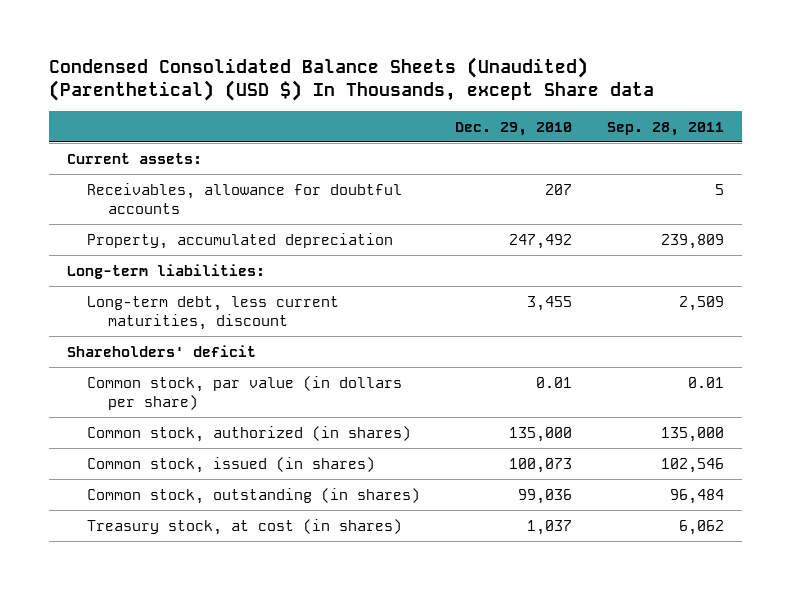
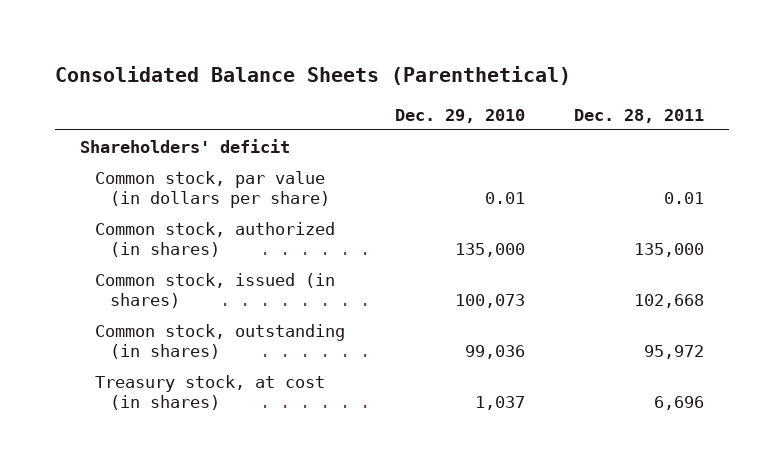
- Condensed Consolidated Balance Sheets (Unaudited) (Parenthetical) (USD $) In Thousands, except Share data
+ Consolidated Balance Sheets (Parenthetical)
- | Dec. 29, 2010 | Sep. 28, 2011
+ | Dec. 29, 2010 | Dec. 28, 2011
- Current assets:
- Receivables, allowance for doubtful accounts | 207 | 5
- Property, accumulated depreciation | 247,492 | 239,809
- Long-term liabilities:
- Long-term debt, less current maturities, discount | 3,455 | 2,509

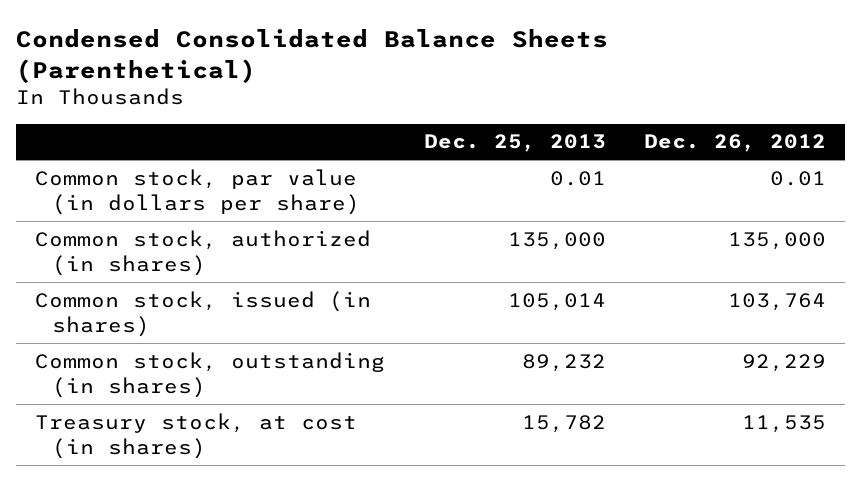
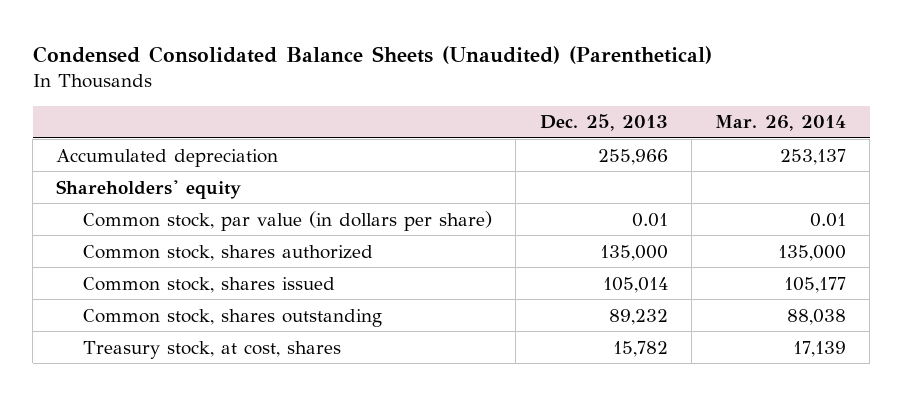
- Condensed Consolidated Balance Sheets (Parenthetical)
+ Condensed Consolidated Balance Sheets (Unaudited) (Parenthetical)
- | Dec. 25, 2013 | Dec. 26, 2012
+ | Dec. 25, 2013 | Mar. 26, 2014
+ Accumulated depreciation | 255,966 | 253,137
+ Shareholders' equity
- Common stock, authorized (in shares) | 135,000 | 135,000
- Common stock, issued (in shares) | 105,014 | 103,764
- Common stock, outstanding (in shares) | 89,232 | 92,229
- Treasury stock, at cost (in shares) | 15,782 | 11,535
+ Common stock, shares authorized | 135,000 | 135,000
+ Common stock, shares issued | 105,014 | 105,177
+ Common stock, shares outstanding | 89,232 | 88,038
+ Treasury stock, at cost, shares | 15,782 | 17,139

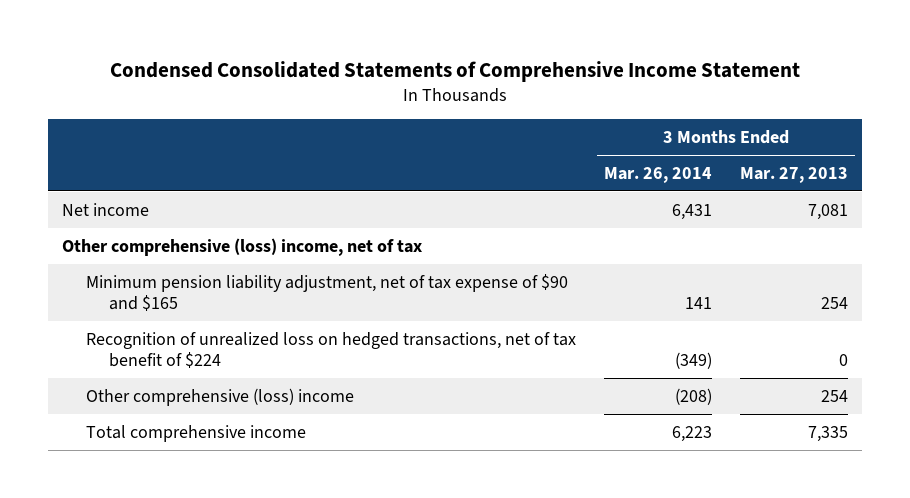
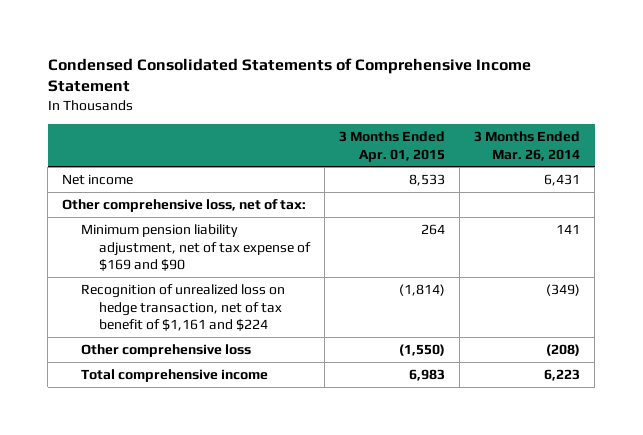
- | 3 Months Ended Mar. 26, 2014 | 3 Months Ended Mar. 27, 2013
+ | 3 Months Ended Apr. 01, 2015 | 3 Months Ended Mar. 26, 2014
- Other comprehensive (loss) income, net of tax
- Minimum pension liability adjustment, net of tax expense of $90 and $165 | 141 | 254
- Recognition of unrealized loss on hedged transactions, net of tax benefit of $224 | (349) | 0
- Other comprehensive (loss) income | (208) | 254
+ Other comprehensive loss, net of tax:
+ Minimum pension liability adjustment, net of tax expense of $169 and $90 | 264 | 141
+ Recognition of unrealized loss on hedge transaction, net of tax benefit of $1,161 and $224 | (1,814) | (349)
+ Other comprehensive loss | (1,550) | (208)

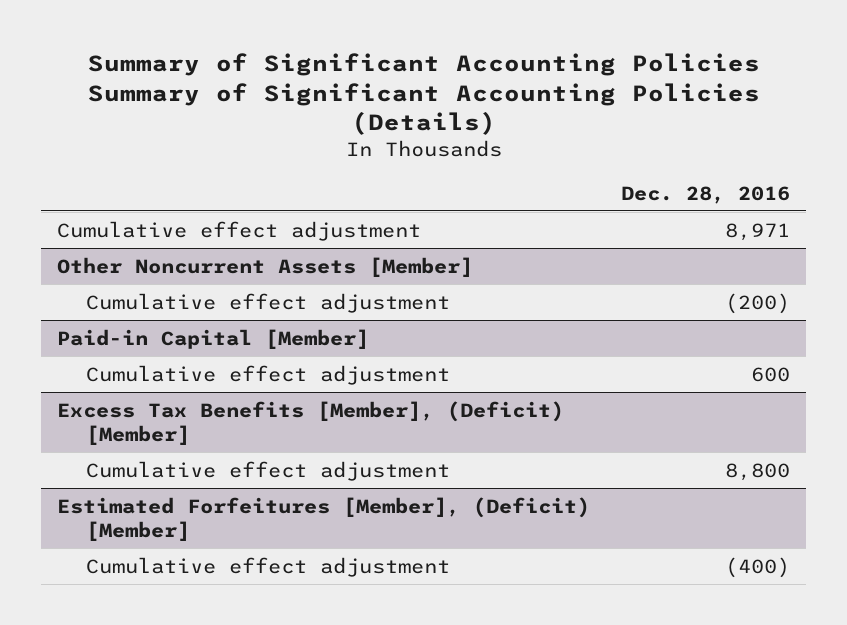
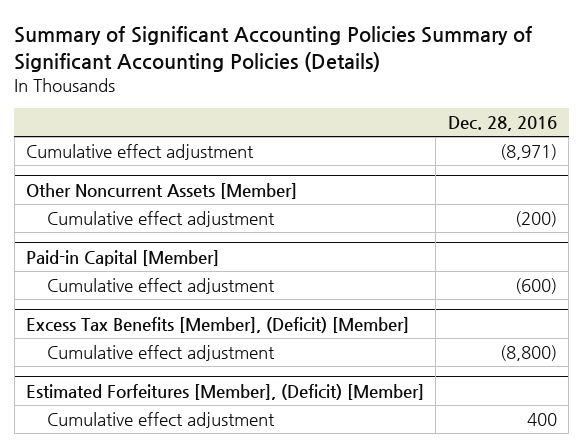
- Cumulative effect adjustment | 8,971
+ Cumulative effect adjustment | (8,971)
@ Paid-in Capital [Member]
- Cumulative effect adjustment | 600
+ Cumulative effect adjustment | (600)
@ Excess Tax Benefits [Member], (Deficit) [Member]
- Cumulative effect adjustment | 8,800
+ Cumulative effect adjustment | (8,800)
@ Estimated Forfeitures [Member], (Deficit) [Member]
- Cumulative effect adjustment | (400)
+ Cumulative effect adjustment | 400

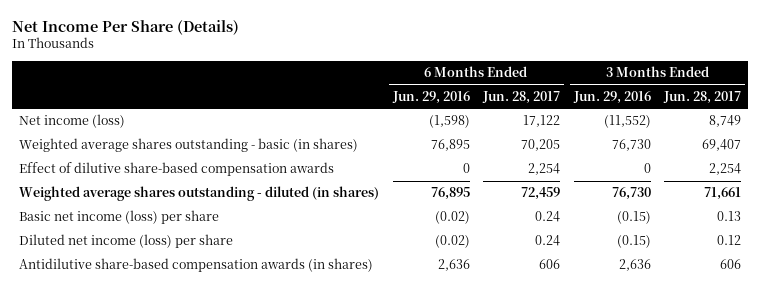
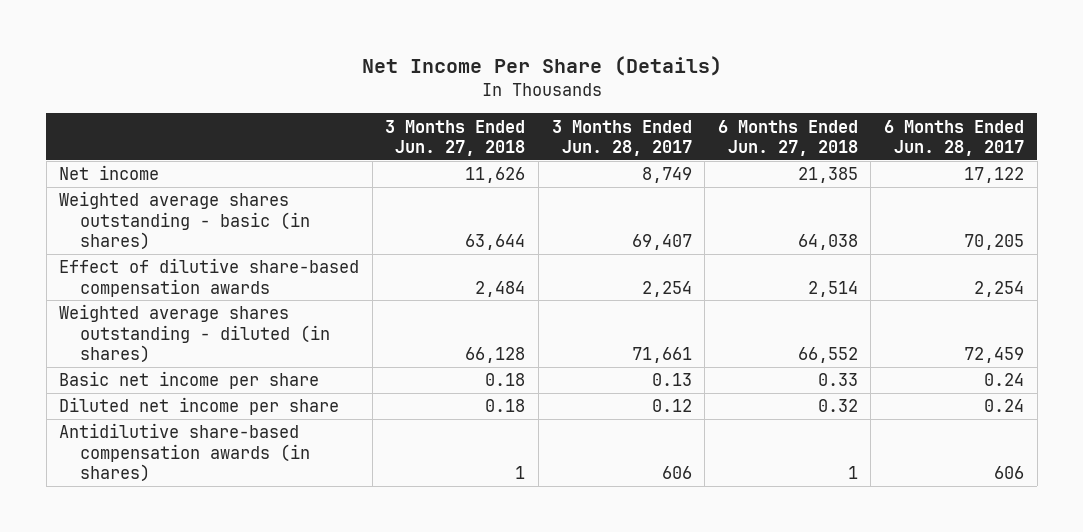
- | 6 Months Ended Jun. 29, 2016 | 6 Months Ended Jun. 28, 2017 | 3 Months Ended Jun. 29, 2016 | 3 Months Ended Jun. 28, 2017
+ | 3 Months Ended Jun. 27, 2018 | 3 Months Ended Jun. 28, 2017 | 6 Months Ended Jun. 27, 2018 | 6 Months Ended Jun. 28, 2017
- Net income (loss) | (1,598) | 17,122 | (11,552) | 8,749
+ Net income | 11,626 | 8,749 | 21,385 | 17,122
- Basic net income (loss) per share | (0.02) | 0.24 | (0.15) | 0.13
- Diluted net income (loss) per share | (0.02) | 0.24 | (0.15) | 0.12
+ Basic net income per share | 0.18 | 0.13 | 0.33 | 0.24
+ Diluted net income per share | 0.18 | 0.12 | 0.32 | 0.24

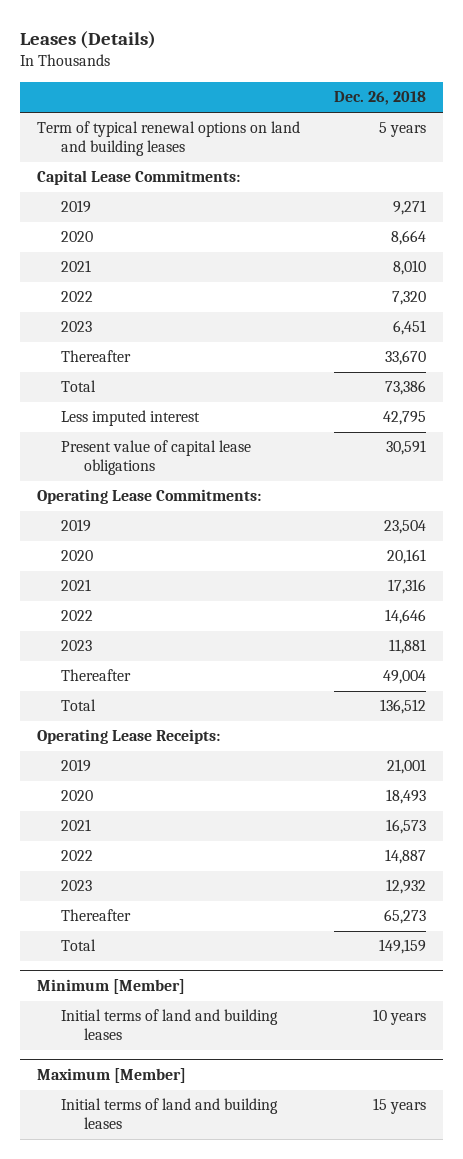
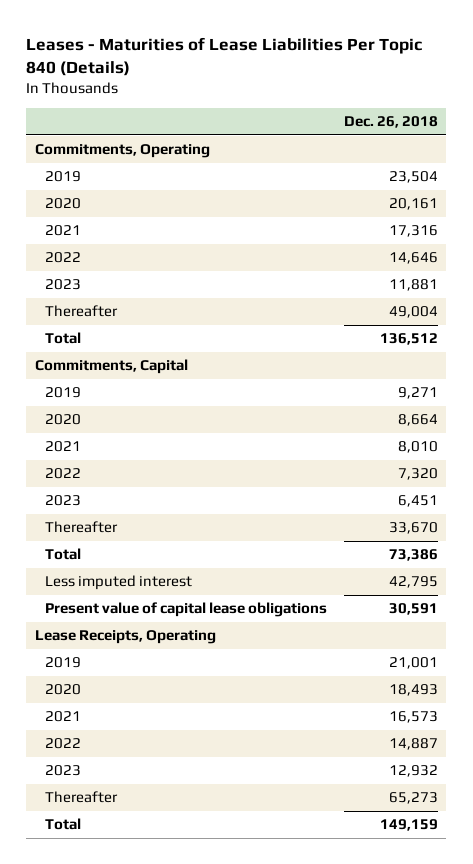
- Leases (Details)
+ Leases - Maturities of Lease Liabilities Per Topic 840 (Details)
- Term of typical renewal options on land and building leases | 5 years
- Capital Lease Commitments:
+ Commitments, Operating
moved up: 2019 | 23,504
moved up: 2020 | 20,161
moved up: 2021 | 17,316
moved up: 2022 | 14,646
moved up: 2023 | 11,881
moved up: Thereafter | 49,004
moved up: Total | 136,512
+ Commitments, Capital
- Operating Lease Commitments:
- Operating Lease Receipts:
+ Lease Receipts, Operating
- Minimum [Member]
- Initial terms of land and building leases | 10 years
- Maximum [Member]
- Initial terms of land and building leases | 15 years

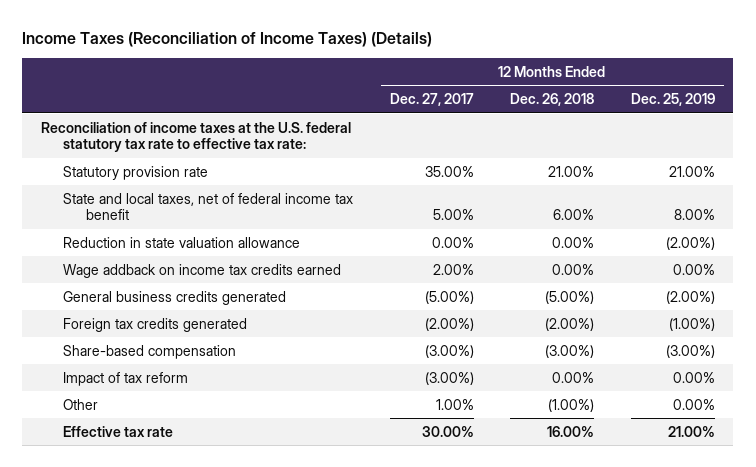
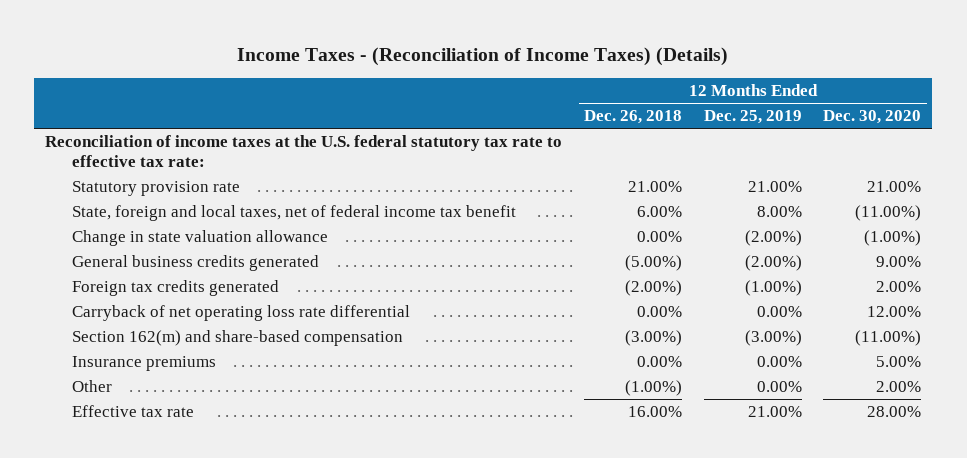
- Income Taxes (Reconciliation of Income Taxes) (Details)
+ Income Taxes - (Reconciliation of Income Taxes) (Details)
- | 12 Months Ended Dec. 27, 2017 | 12 Months Ended Dec. 26, 2018 | 12 Months Ended Dec. 25, 2019
+ | 12 Months Ended Dec. 26, 2018 | 12 Months Ended Dec. 25, 2019 | 12 Months Ended Dec. 30, 2020
- State and local taxes, net of federal income tax benefit | 5.00% | 6.00% | 8.00%
- Reduction in state valuation allowance | 0.00% | 0.00% | (2.00%)
- Wage addback on income tax credits earned | 2.00% | 0.00% | 0.00%
+ State, foreign and local taxes, net of federal income tax benefit | 6.00% | 8.00% | (11.00%)
+ Change in state valuation allowance | 0.00% | (2.00%) | (1.00%)
- Share-based compensation | (3.00%) | (3.00%) | (3.00%)
- Impact of tax reform | (3.00%) | 0.00% | 0.00%
+ Carryback of net operating loss rate differential | 0.00% | 0.00% | 12.00%
+ Section 162(m) and share-based compensation | (3.00%) | (3.00%) | (11.00%)
+ Insurance premiums | 0.00% | 0.00% | 5.00%

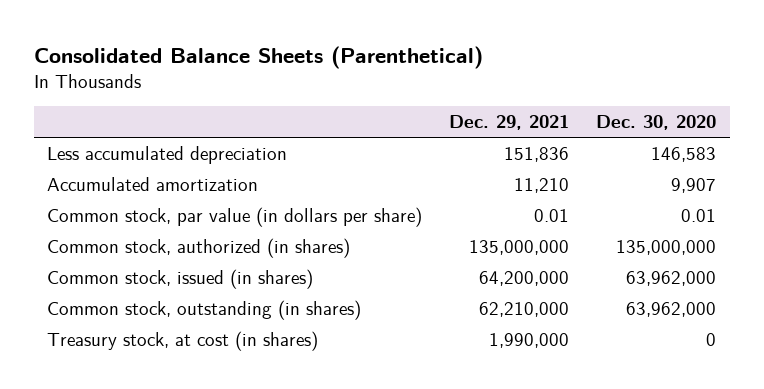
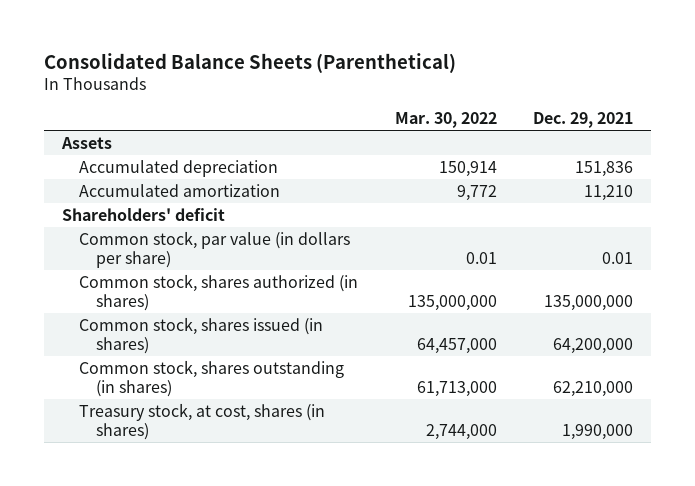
- | Dec. 29, 2021 | Dec. 30, 2020
+ | Mar. 30, 2022 | Dec. 29, 2021
- Less accumulated depreciation | 151,836 | 146,583
+ Assets
+ Accumulated depreciation | 150,914 | 151,836
+ Shareholders' deficit
- Common stock, authorized (in shares) | 135,000,000 | 135,000,000
- Common stock, issued (in shares) | 64,200,000 | 63,962,000
- Common stock, outstanding (in shares) | 62,210,000 | 63,962,000
- Treasury stock, at cost (in shares) | 1,990,000 | 0
+ Common stock, shares authorized (in shares) | 135,000,000 | 135,000,000
+ Common stock, shares issued (in shares) | 64,457,000 | 64,200,000
+ Common stock, shares outstanding (in shares) | 61,713,000 | 62,210,000
+ Treasury stock, at cost, shares (in shares) | 2,744,000 | 1,990,000

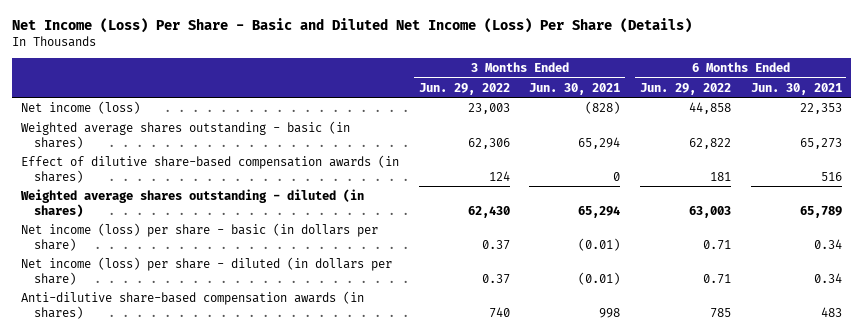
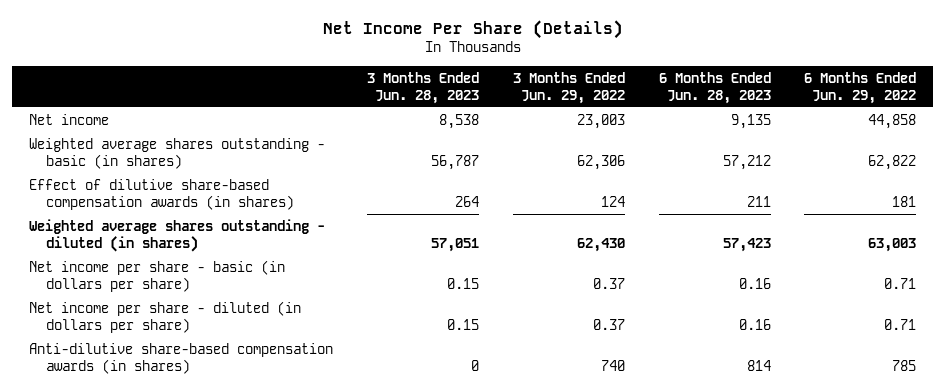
- Net Income (Loss) Per Share - Basic and Diluted Net Income (Loss) Per Share (Details)
+ Net Income Per Share (Details)
- | 3 Months Ended Jun. 29, 2022 | 3 Months Ended Jun. 30, 2021 | 6 Months Ended Jun. 29, 2022 | 6 Months Ended Jun. 30, 2021
+ | 3 Months Ended Jun. 28, 2023 | 3 Months Ended Jun. 29, 2022 | 6 Months Ended Jun. 28, 2023 | 6 Months Ended Jun. 29, 2022
- Net income (loss) | 23,003 | (828) | 44,858 | 22,353
+ Net income | 8,538 | 23,003 | 9,135 | 44,858
- Net income (loss) per share - basic (in dollars per share) | 0.37 | (0.01) | 0.71 | 0.34
- Net income (loss) per share - diluted (in dollars per share) | 0.37 | (0.01) | 0.71 | 0.34
+ Net income per share - basic (in dollars per share) | 0.15 | 0.37 | 0.16 | 0.71
+ Net income per share - diluted (in dollars per share) | 0.15 | 0.37 | 0.16 | 0.71

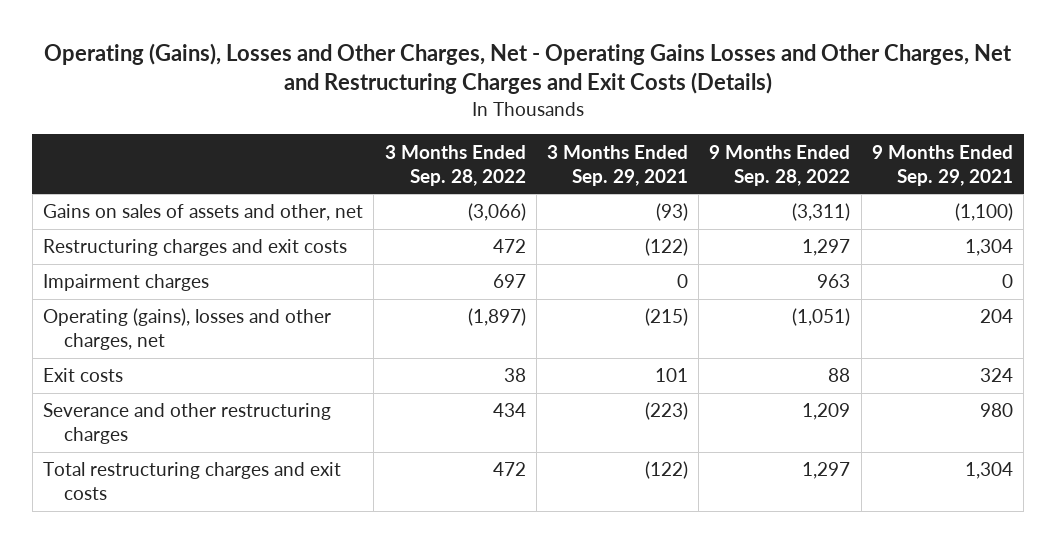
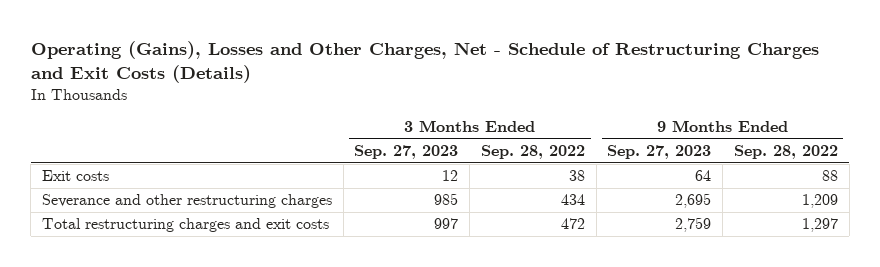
- Operating (Gains), Losses and Other Charges, Net - Operating Gains Losses and Other Charges, Net and Restructuring Charges and Exit Costs (Details)
+ Operating (Gains), Losses and Other Charges, Net - Schedule of Restructuring Charges and Exit Costs (Details)
- | 3 Months Ended Sep. 28, 2022 | 3 Months Ended Sep. 29, 2021 | 9 Months Ended Sep. 28, 2022 | 9 Months Ended Sep. 29, 2021
+ | 3 Months Ended Sep. 27, 2023 | 3 Months Ended Sep. 28, 2022 | 9 Months Ended Sep. 27, 2023 | 9 Months Ended Sep. 28, 2022
- Gains on sales of assets and other, net | (3,066) | (93) | (3,311) | (1,100)
- Restructuring charges and exit costs | 472 | (122) | 1,297 | 1,304
- Impairment charges | 697 | 0 | 963 | 0
- Operating (gains), losses and other charges, net | (1,897) | (215) | (1,051) | 204

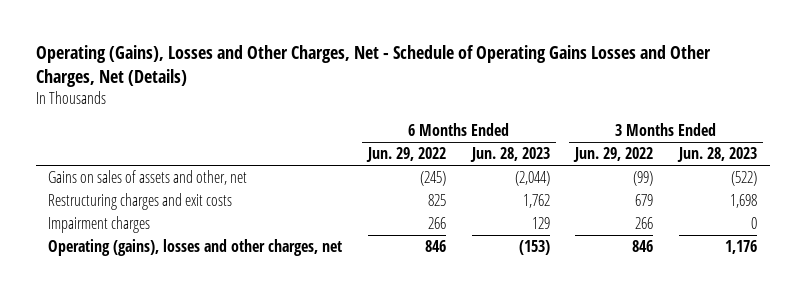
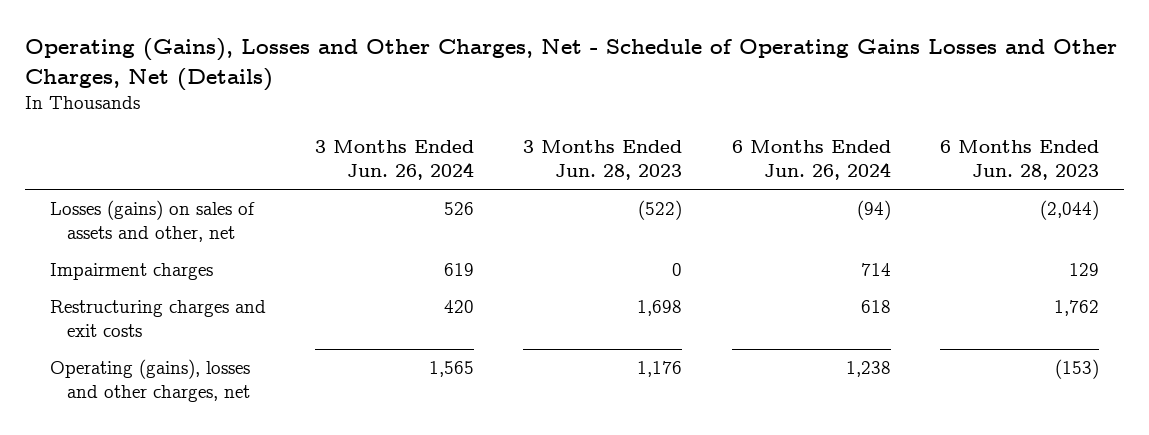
- | 6 Months Ended Jun. 29, 2022 | 6 Months Ended Jun. 28, 2023 | 3 Months Ended Jun. 29, 2022 | 3 Months Ended Jun. 28, 2023
+ | 3 Months Ended Jun. 26, 2024 | 3 Months Ended Jun. 28, 2023 | 6 Months Ended Jun. 26, 2024 | 6 Months Ended Jun. 28, 2023
- Gains on sales of assets and other, net | (245) | (2,044) | (99) | (522)
+ Losses (gains) on sales of assets and other, net | 526 | (522) | (94) | (2,044)
moved down: Restructuring charges and exit costs | 420 | 1,698 | 618 | 1,762

